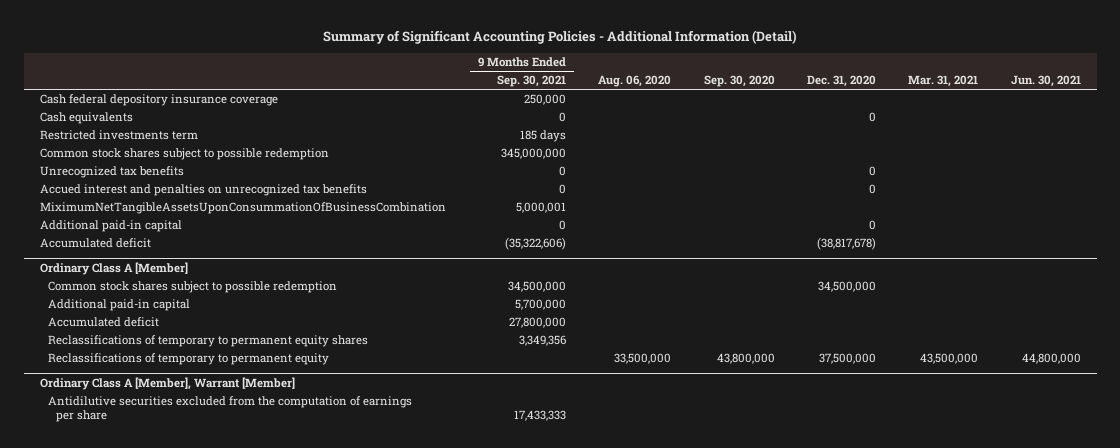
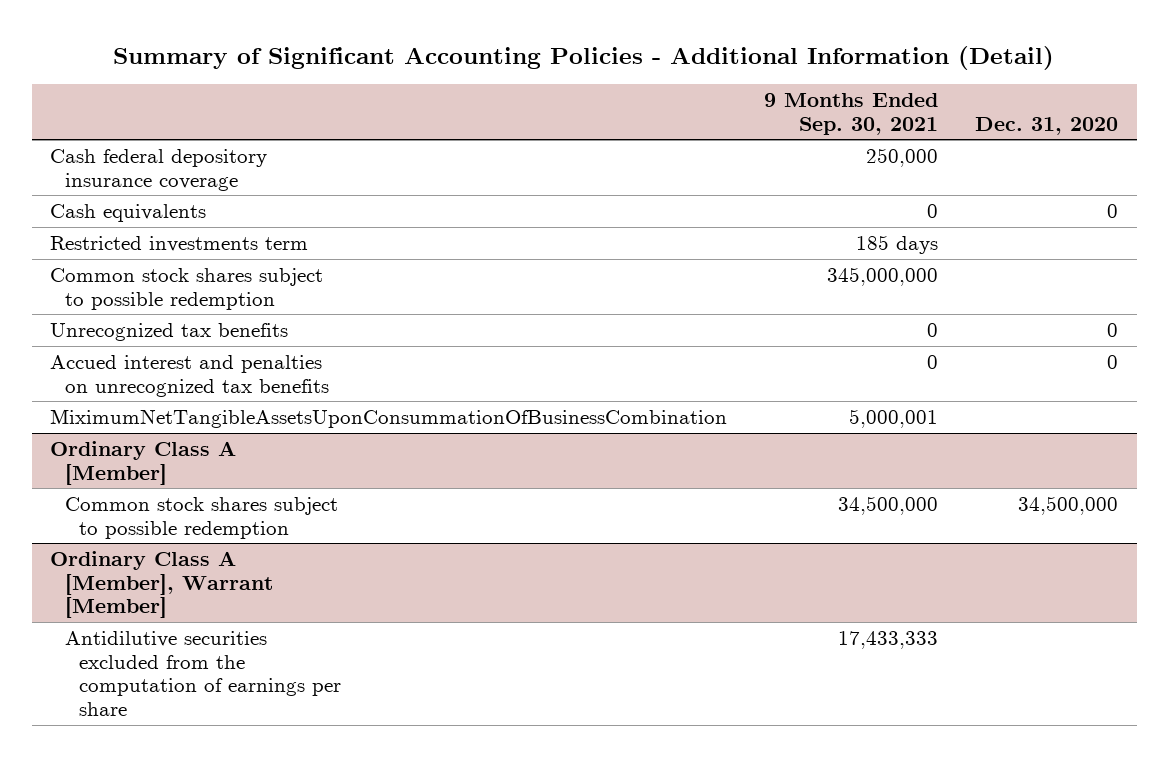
- | 9 Months Ended Sep. 30, 2021 | Aug. 06, 2020 | Sep. 30, 2020 | Dec. 31, 2020 | Mar. 31, 2021 | Jun. 30, 2021
+ | 9 Months Ended Sep. 30, 2021 | Dec. 31, 2020
- Additional paid-in capital | 0 | | | 0 | |
- Accumulated deficit | (35,322,606) | | | (38,817,678) | |
@ Ordinary Class A [Member]
- Additional paid-in capital | 5,700,000 | | | | |
- Accumulated deficit | 27,800,000 | | | | |
- Reclassifications of temporary to permanent equity shares | 3,349,356 | | | | |
- Reclassifications of temporary to permanent equity | | 33,500,000 | 43,800,000 | 37,500,000 | 43,500,000 | 44,800,000

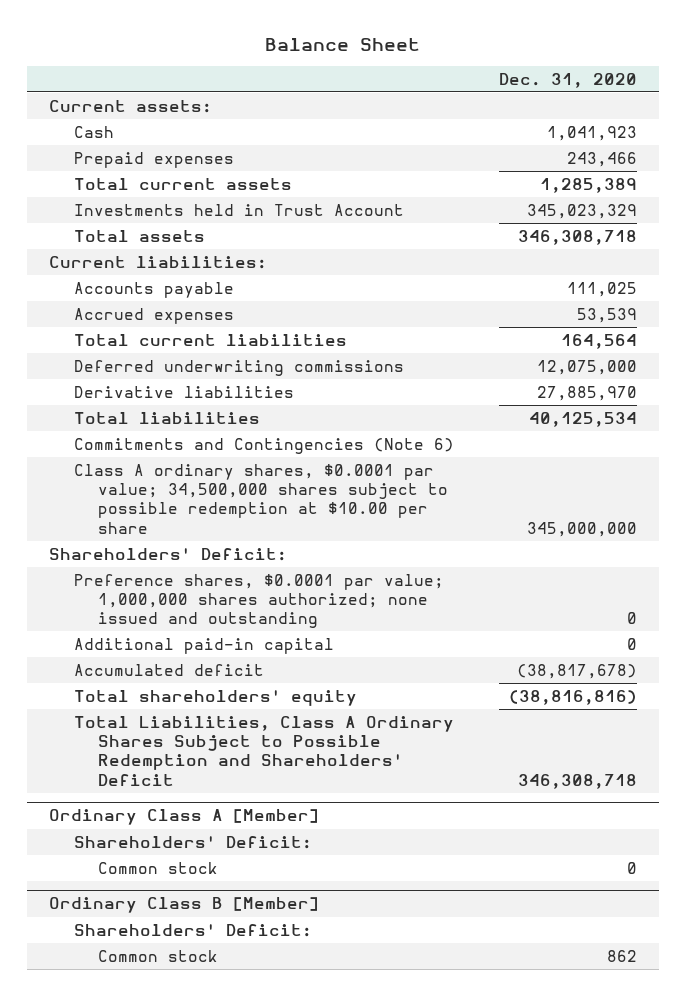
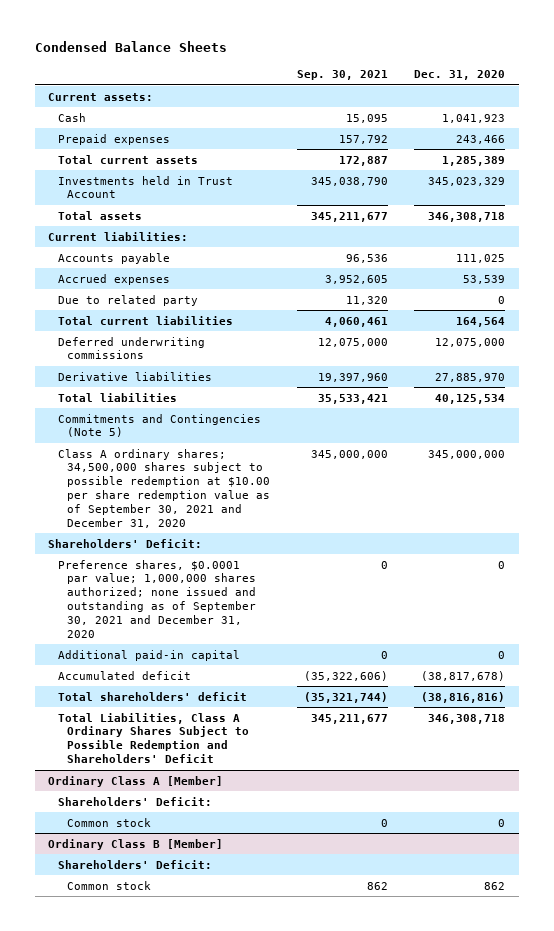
- Balance Sheet
+ Condensed Balance Sheets
- | Dec. 31, 2020
+ | Sep. 30, 2021 | Dec. 31, 2020
+ Due to related party | 11,320 | 0
- Commitments and Contingencies (Note 6)
- Class A ordinary shares, $0.0001 par value; 34,500,000 shares subject to possible redemption at $10.00 per share | 345,000,000
+ Commitments and Contingencies (Note 5)
+ Class A ordinary shares; 34,500,000 shares subject to possible redemption at $10.00 per share redemption value as of September 30, 2021 and December 31, 2020 | 345,000,000 | 345,000,000
- Preference shares, $0.0001 par value; 1,000,000 shares authorized; none issued and outstanding | 0
+ Preference shares, $0.0001 par value; 1,000,000 shares authorized; none issued and outstanding as of September 30, 2021 and December 31, 2020 | 0 | 0
- Total shareholders' equity | (38,816,816)
+ Total shareholders' deficit | (35,321,744) | (38,816,816)

